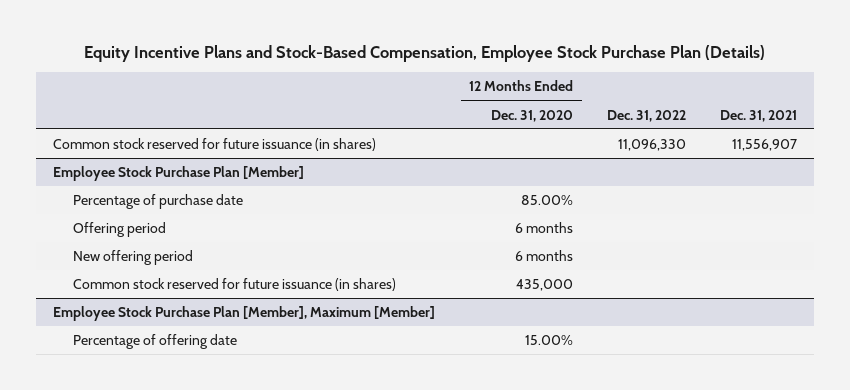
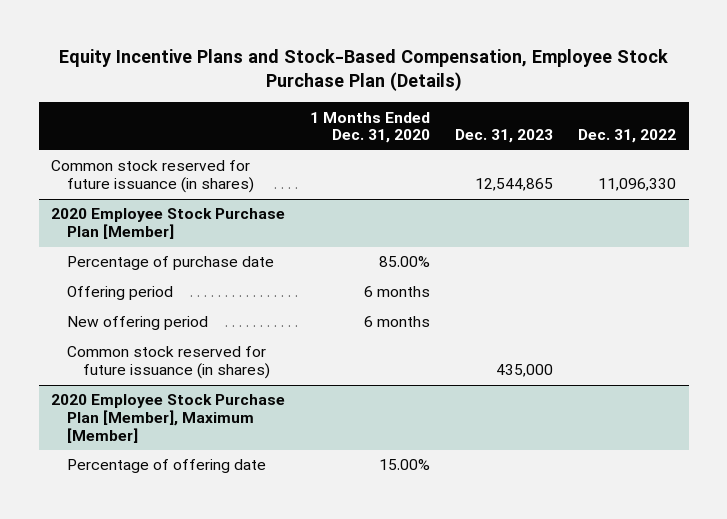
- | 12 Months Ended Dec. 31, 2020 | Dec. 31, 2022 | Dec. 31, 2021
+ | 1 Months Ended Dec. 31, 2020 | Dec. 31, 2023 | Dec. 31, 2022
- Employee Stock Purchase Plan [Member]
+ 2020 Employee Stock Purchase Plan [Member]
- Employee Stock Purchase Plan [Member], Maximum [Member]
+ 2020 Employee Stock Purchase Plan [Member], Maximum [Member]

